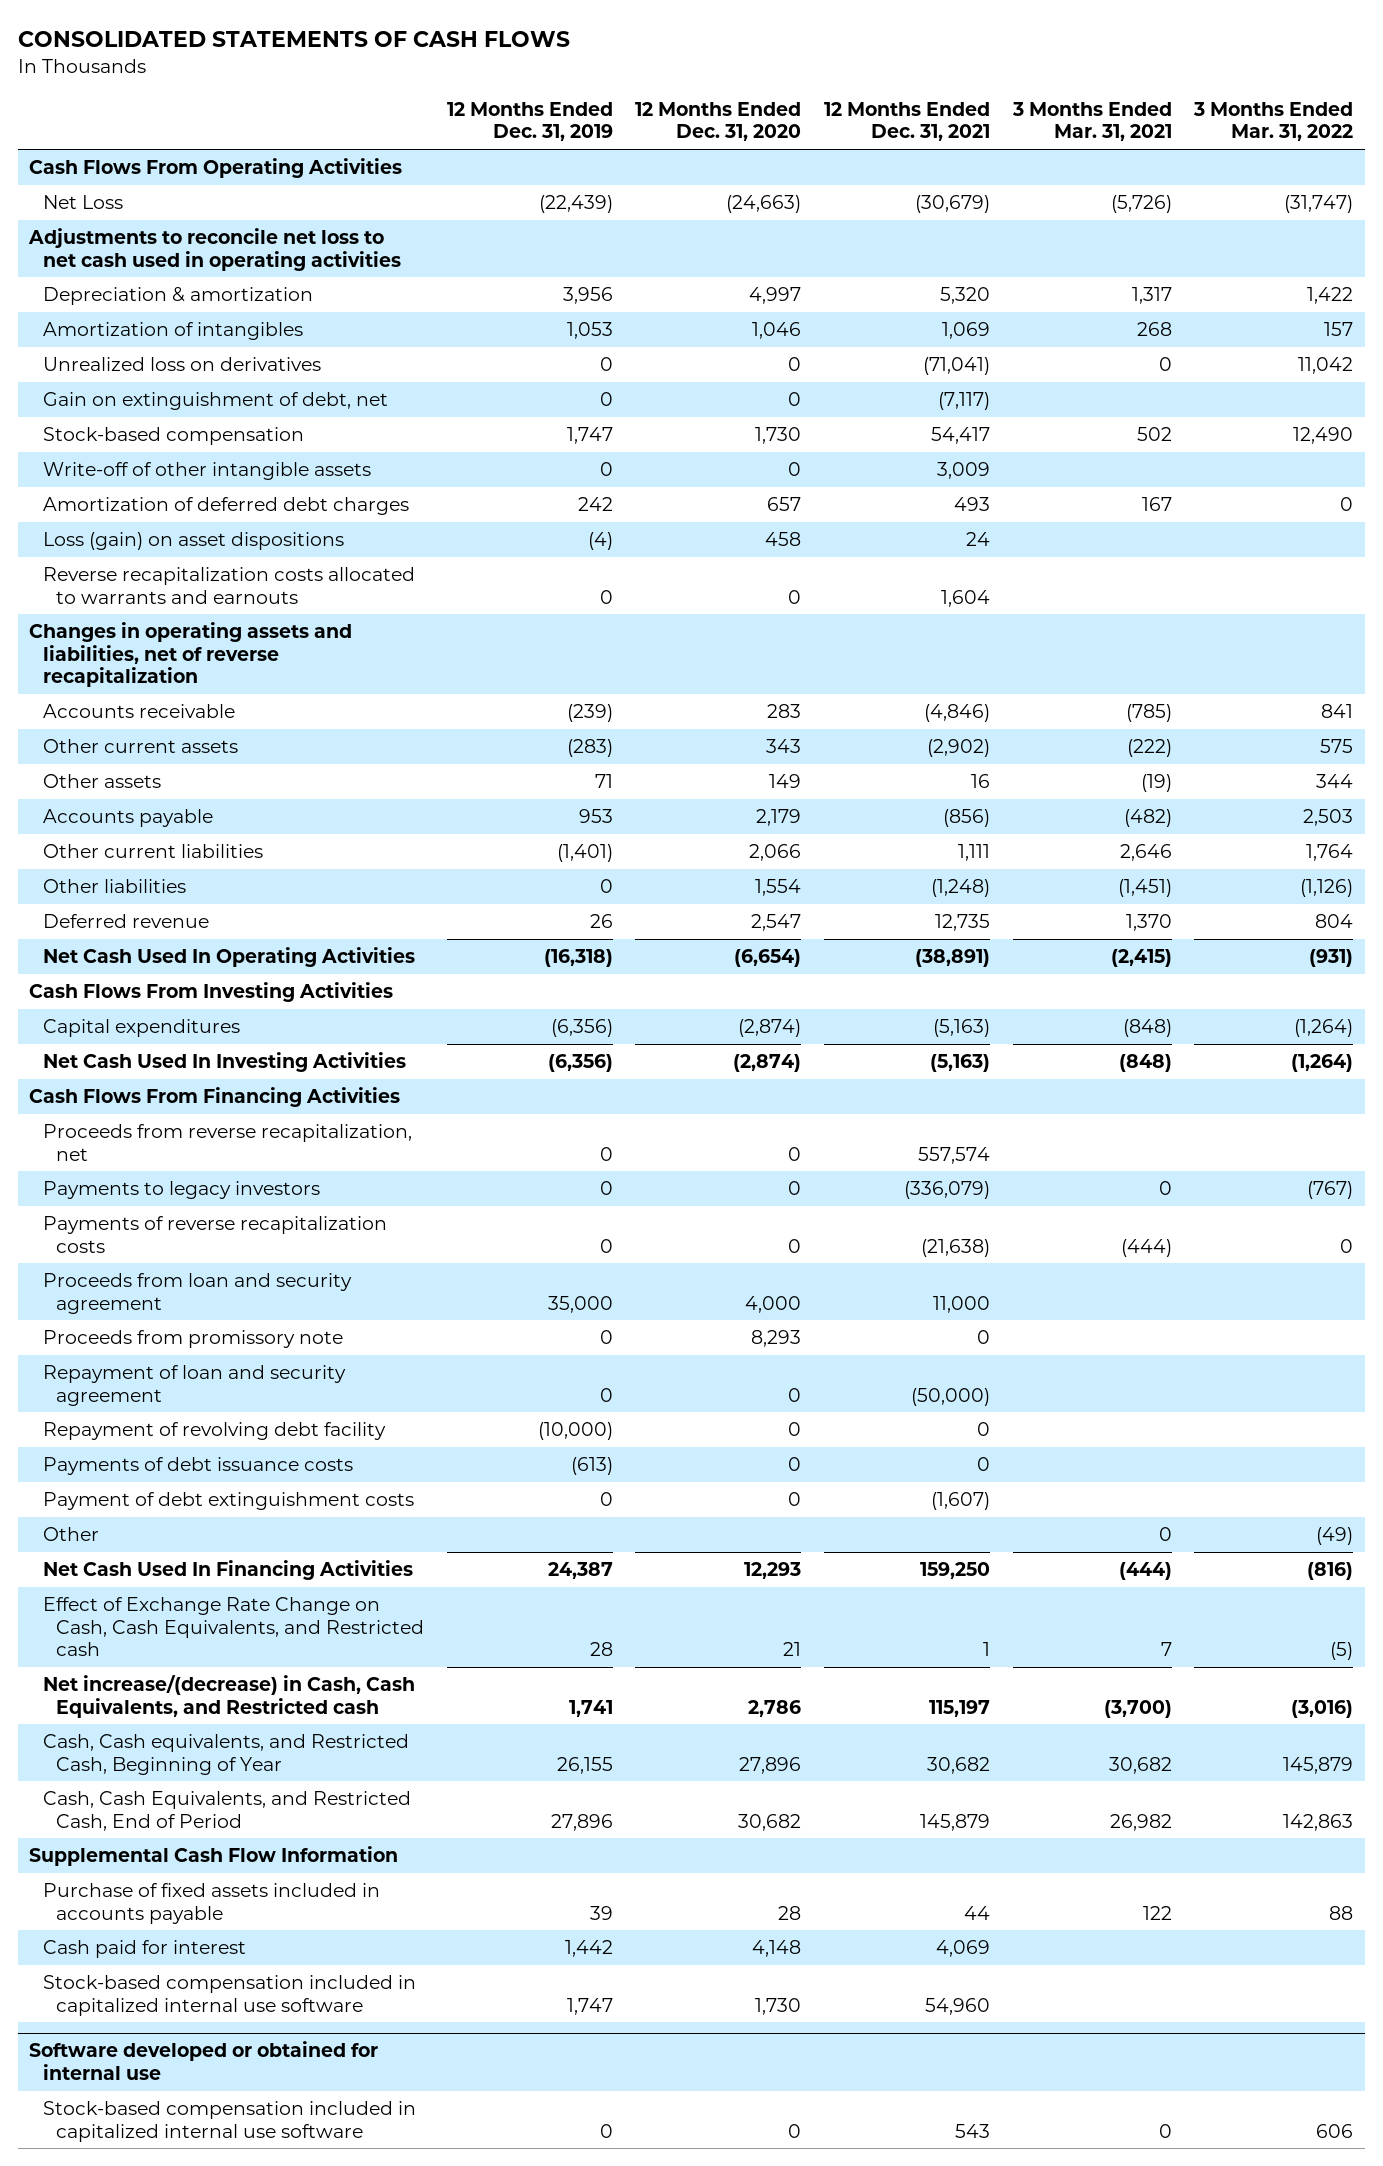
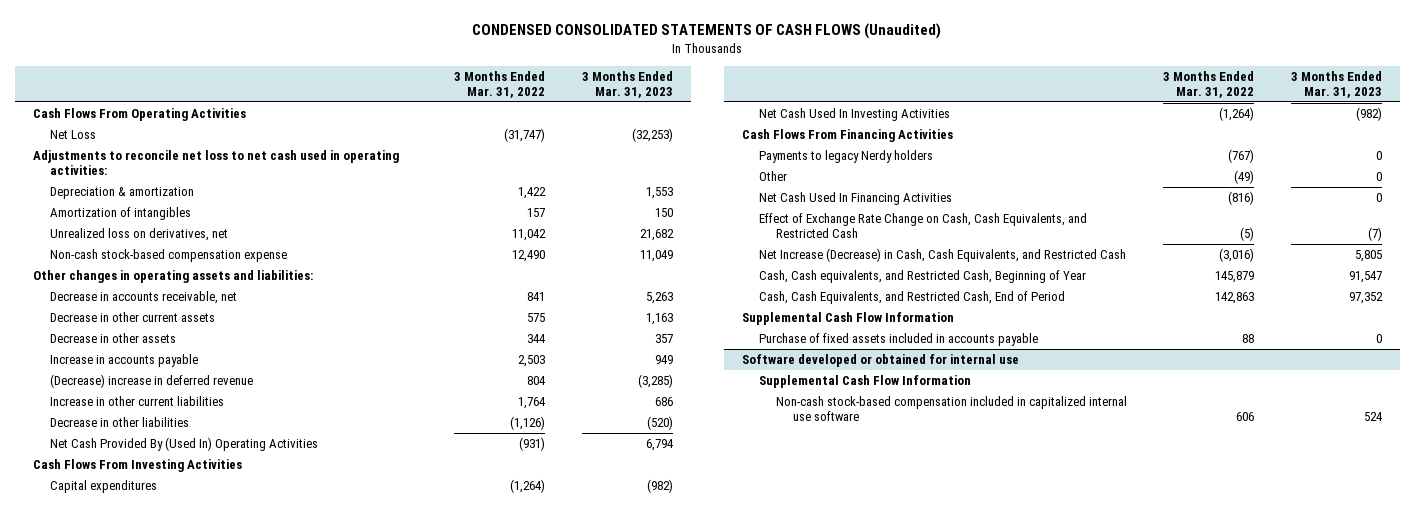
- CONSOLIDATED STATEMENTS OF CASH FLOWS
+ CONDENSED CONSOLIDATED STATEMENTS OF CASH FLOWS (Unaudited)
- | 12 Months Ended Dec. 31, 2019 | 12 Months Ended Dec. 31, 2020 | 12 Months Ended Dec. 31, 2021 | 3 Months Ended Mar. 31, 2021 | 3 Months Ended Mar. 31, 2022
+ | 3 Months Ended Mar. 31, 2022 | 3 Months Ended Mar. 31, 2023
- Adjustments to reconcile net loss to net cash used in operating activities
+ Adjustments to reconcile net loss to net cash used in operating activities:
- Unrealized loss on derivatives | 0 | 0 | (71,041) | 0 | 11,042
- Gain on extinguishment of debt, net | 0 | 0 | (7,117) | |
- Stock-based compensation | 1,747 | 1,730 | 54,417 | 502 | 12,490
- Write-off of other intangible assets | 0 | 0 | 3,009 | |
- Amortization of deferred debt charges | 242 | 657 | 493 | 167 | 0
- Loss (gain) on asset dispositions | (4) | 458 | 24 | |
- Reverse recapitalization costs allocated to warrants and earnouts | 0 | 0 | 1,604 | |
- Changes in operating assets and liabilities, net of reverse recapitalization
- Accounts receivable | (239) | 283 | (4,846) | (785) | 841
- Other current assets | (283) | 343 | (2,902) | (222) | 575
- Other assets | 71 | 149 | 16 | (19) | 344
- Accounts payable | 953 | 2,179 | (856) | (482) | 2,503
- Other current liabilities | (1,401) | 2,066 | 1,111 | 2,646 | 1,764
- Other liabilities | 0 | 1,554 | (1,248) | (1,451) | (1,126)
- Deferred revenue | 26 | 2,547 | 12,735 | 1,370 | 804
- Net Cash Used In Operating Activities | (16,318) | (6,654) | (38,891) | (2,415) | (931)
+ Unrealized loss on derivatives, net | 11,042 | 21,682
+ Non-cash stock-based compensation expense | 12,490 | 11,049
+ Other changes in operating assets and liabilities:
+ Decrease in accounts receivable, net | 841 | 5,263
+ Decrease in other current assets | 575 | 1,163
+ Decrease in other assets | 344 | 357
+ Increase in accounts payable | 2,503 | 949
+ (Decrease) increase in deferred revenue | 804 | (3,285)
+ Increase in other current liabilities | 1,764 | 686
+ Decrease in other liabilities | (1,126) | (520)
+ Net Cash Provided By (Used In) Operating Activities | (931) | 6,794
- Proceeds from reverse recapitalization, net | 0 | 0 | 557,574 | |
- Payments to legacy investors | 0 | 0 | (336,079) | 0 | (767)
- Payments of reverse recapitalization costs | 0 | 0 | (21,638) | (444) | 0
- Proceeds from loan and security agreement | 35,000 | 4,000 | 11,000 | |
- Proceeds from promissory note | 0 | 8,293 | 0 | |
- Repayment of loan and security agreement | 0 | 0 | (50,000) | |
- Repayment of revolving debt facility | (10,000) | 0 | 0 | |
- Payments of debt issuance costs | (613) | 0 | 0 | |
- Payment of debt extinguishment costs | 0 | 0 | (1,607) | |
+ Payments to legacy Nerdy holders | (767) | 0
- Effect of Exchange Rate Change on Cash, Cash Equivalents, and Restricted cash | 28 | 21 | 1 | 7 | (5)
- Net increase/(decrease) in Cash, Cash Equivalents, and Restricted cash | 1,741 | 2,786 | 115,197 | (3,700) | (3,016)
+ Effect of Exchange Rate Change on Cash, Cash Equivalents, and Restricted Cash | (5) | (7)
+ Net Increase (Decrease) in Cash, Cash Equivalents, and Restricted Cash | (3,016) | 5,805
- Cash paid for interest | 1,442 | 4,148 | 4,069 | |
- Stock-based compensation included in capitalized internal use software | 1,747 | 1,730 | 54,960 | |
@ Software developed or obtained for internal use
- Stock-based compensation included in capitalized internal use software | 0 | 0 | 543 | 0 | 606
+ Supplemental Cash Flow Information
+ Non-cash stock-based compensation included in capitalized internal use software | 606 | 524

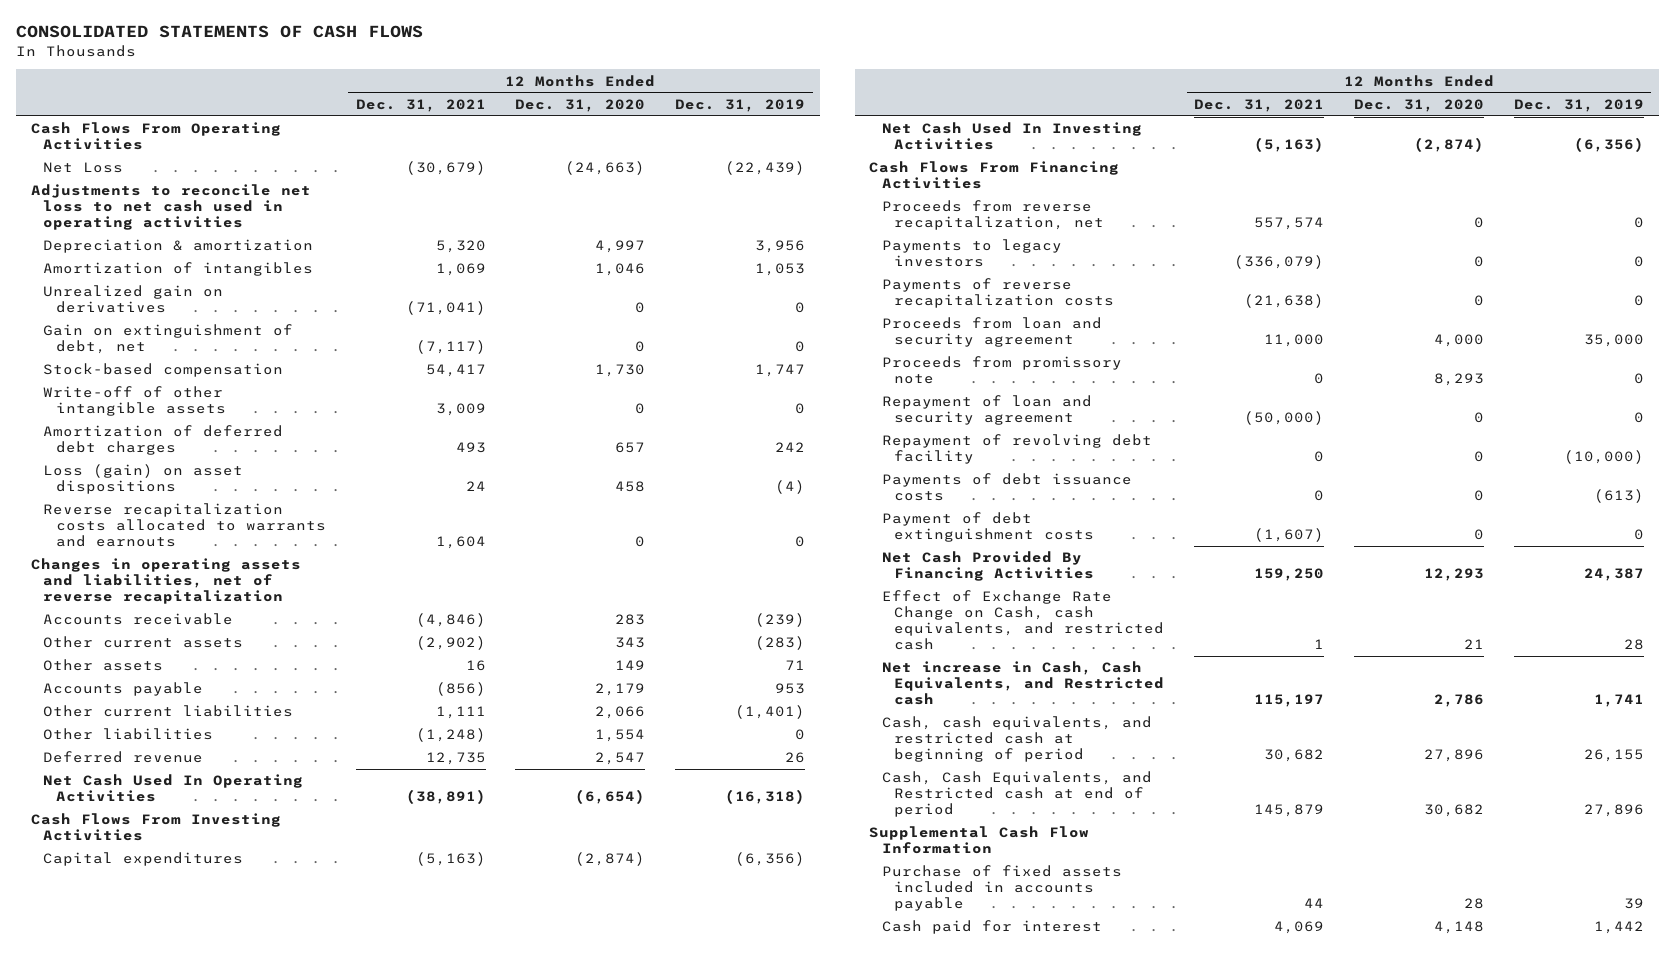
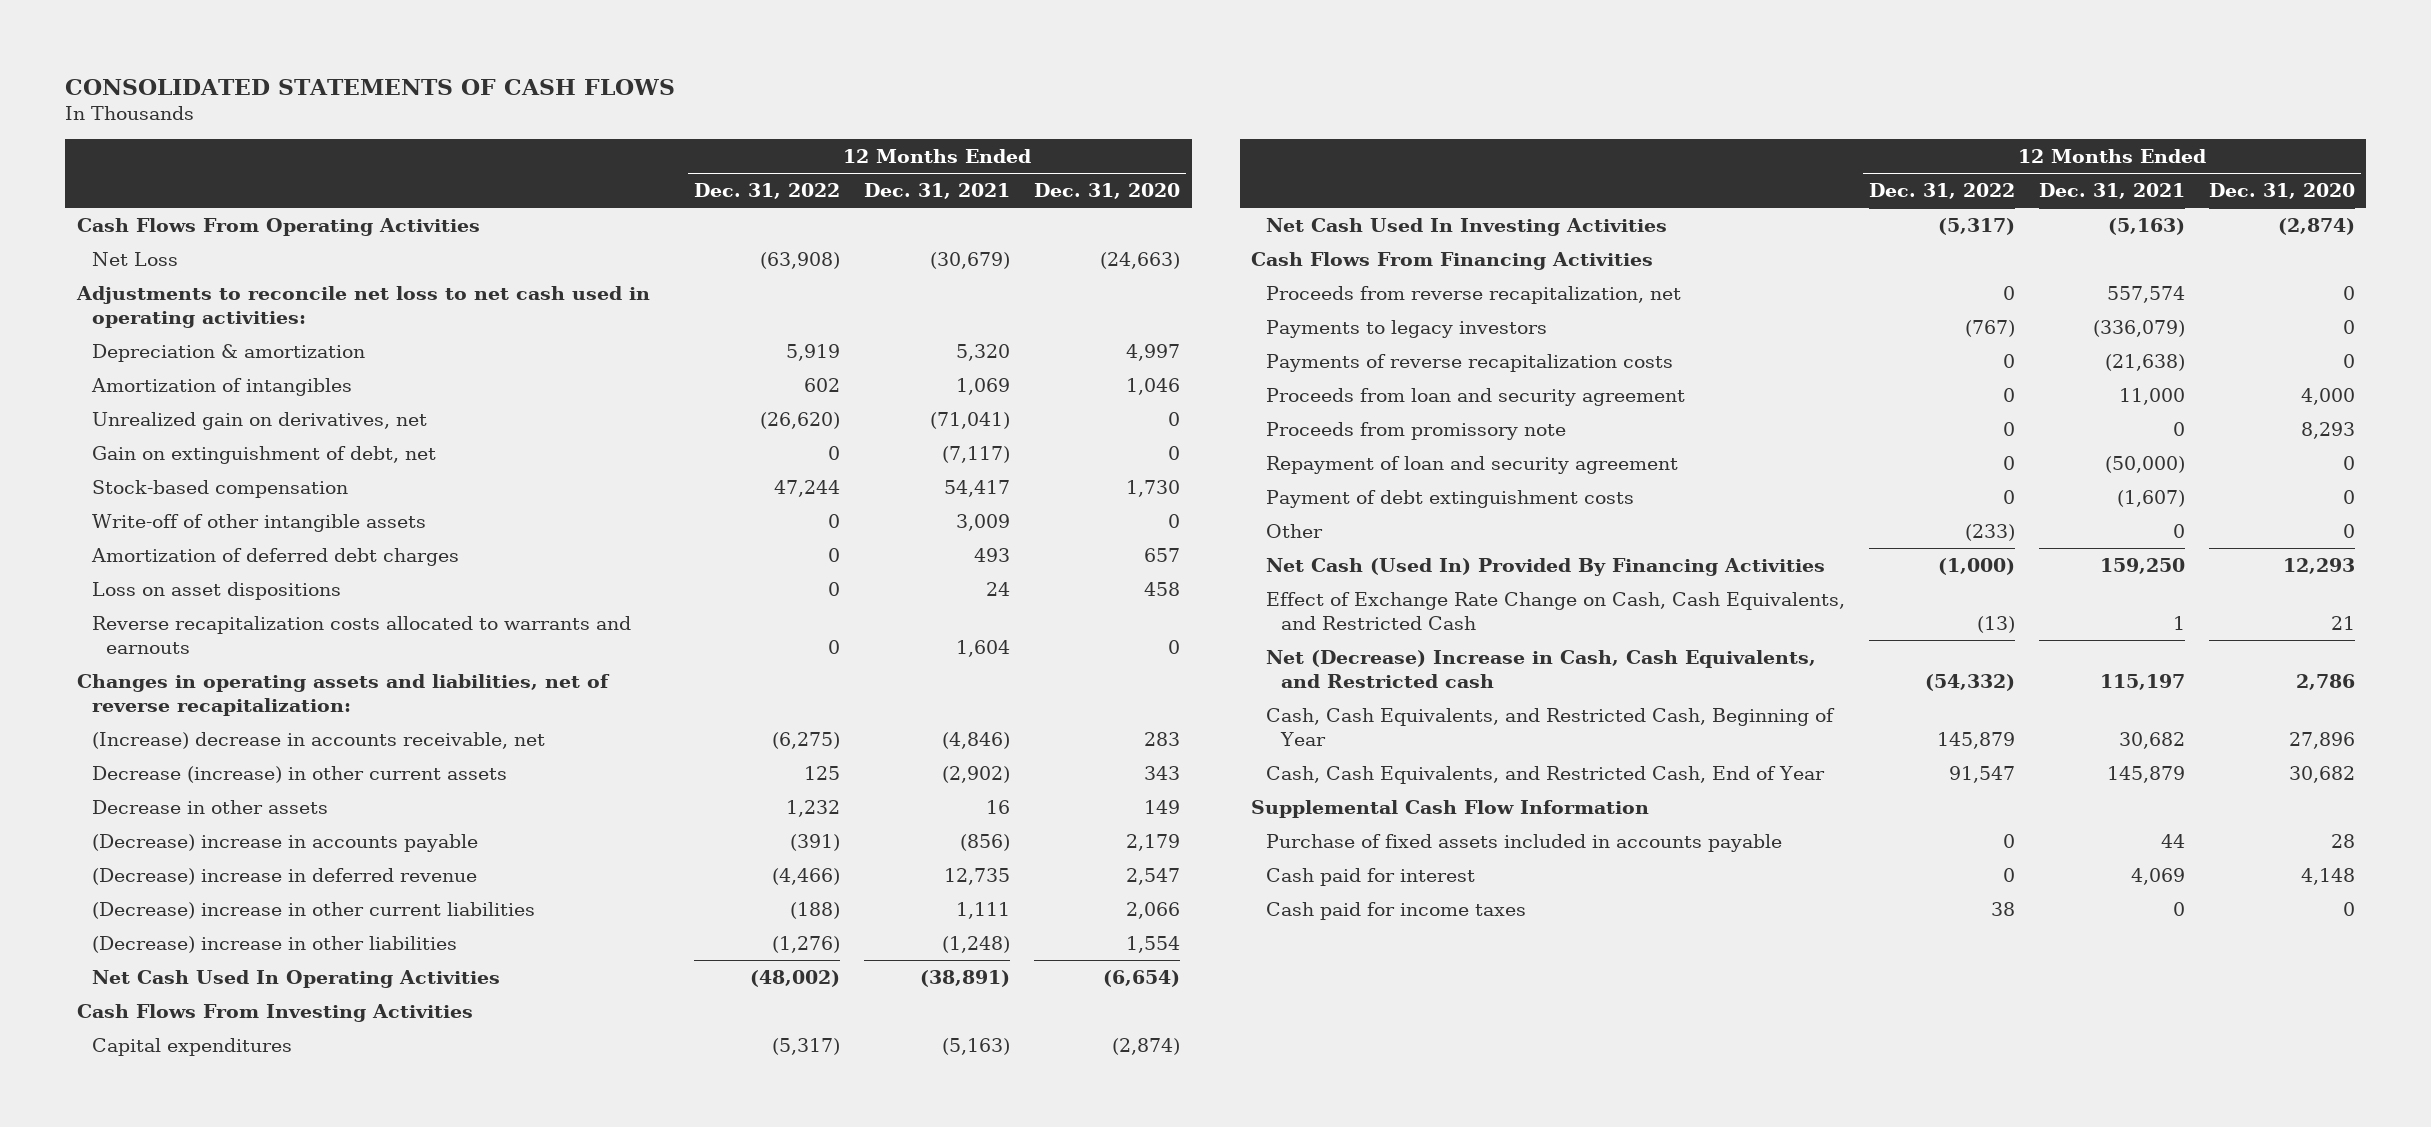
- | 12 Months Ended Dec. 31, 2021 | 12 Months Ended Dec. 31, 2020 | 12 Months Ended Dec. 31, 2019
+ | 12 Months Ended Dec. 31, 2022 | 12 Months Ended Dec. 31, 2021 | 12 Months Ended Dec. 31, 2020
- Adjustments to reconcile net loss to net cash used in operating activities
+ Adjustments to reconcile net loss to net cash used in operating activities:
- Unrealized gain on derivatives | (71,041) | 0 | 0
+ Unrealized gain on derivatives, net | (26,620) | (71,041) | 0
- Loss (gain) on asset dispositions | 24 | 458 | (4)
+ Loss on asset dispositions | 0 | 24 | 458
- Changes in operating assets and liabilities, net of reverse recapitalization
- Accounts receivable | (4,846) | 283 | (239)
- Other current assets | (2,902) | 343 | (283)
- Other assets | 16 | 149 | 71
- Accounts payable | (856) | 2,179 | 953
- Other current liabilities | 1,111 | 2,066 | (1,401)
- Other liabilities | (1,248) | 1,554 | 0
- Deferred revenue | 12,735 | 2,547 | 26
+ Changes in operating assets and liabilities, net of reverse recapitalization:
+ (Increase) decrease in accounts receivable, net | (6,275) | (4,846) | 283
+ Decrease (increase) in other current assets | 125 | (2,902) | 343
+ Decrease in other assets | 1,232 | 16 | 149
+ (Decrease) increase in accounts payable | (391) | (856) | 2,179
+ (Decrease) increase in deferred revenue | (4,466) | 12,735 | 2,547
+ (Decrease) increase in other current liabilities | (188) | 1,111 | 2,066
+ (Decrease) increase in other liabilities | (1,276) | (1,248) | 1,554
- Repayment of revolving debt facility | 0 | 0 | (10,000)
- Payments of debt issuance costs | 0 | 0 | (613)
- Net Cash Provided By Financing Activities | 159,250 | 12,293 | 24,387
- Effect of Exchange Rate Change on Cash, cash equivalents, and restricted cash | 1 | 21 | 28
- Net increase in Cash, Cash Equivalents, and Restricted cash | 115,197 | 2,786 | 1,741
- Cash, cash equivalents, and restricted cash at beginning of period | 30,682 | 27,896 | 26,155
- Cash, Cash Equivalents, and Restricted cash at end of period | 145,879 | 30,682 | 27,896
+ Other | (233) | 0 | 0
+ Net Cash (Used In) Provided By Financing Activities | (1,000) | 159,250 | 12,293
+ Effect of Exchange Rate Change on Cash, Cash Equivalents, and Restricted Cash | (13) | 1 | 21
+ Net (Decrease) Increase in Cash, Cash Equivalents, and Restricted cash | (54,332) | 115,197 | 2,786
+ Cash, Cash Equivalents, and Restricted Cash, Beginning of Year | 145,879 | 30,682 | 27,896
+ Cash, Cash Equivalents, and Restricted Cash, End of Year | 91,547 | 145,879 | 30,682
+ Cash paid for income taxes | 38 | 0 | 0

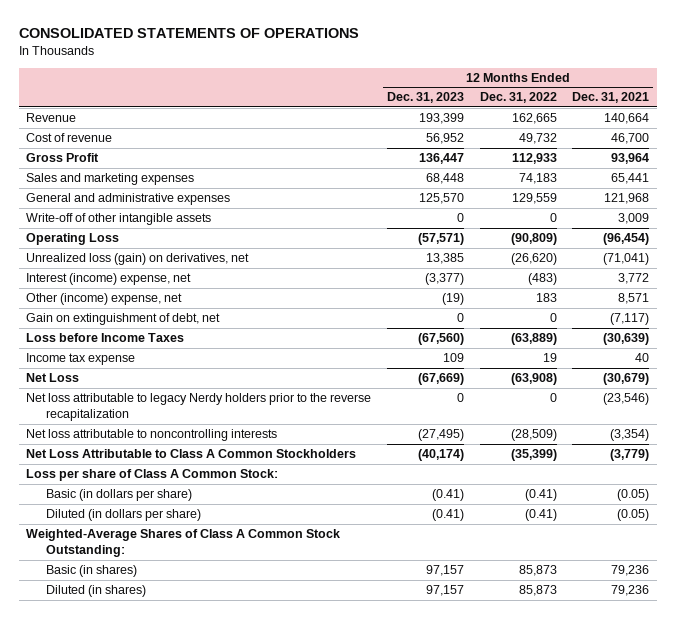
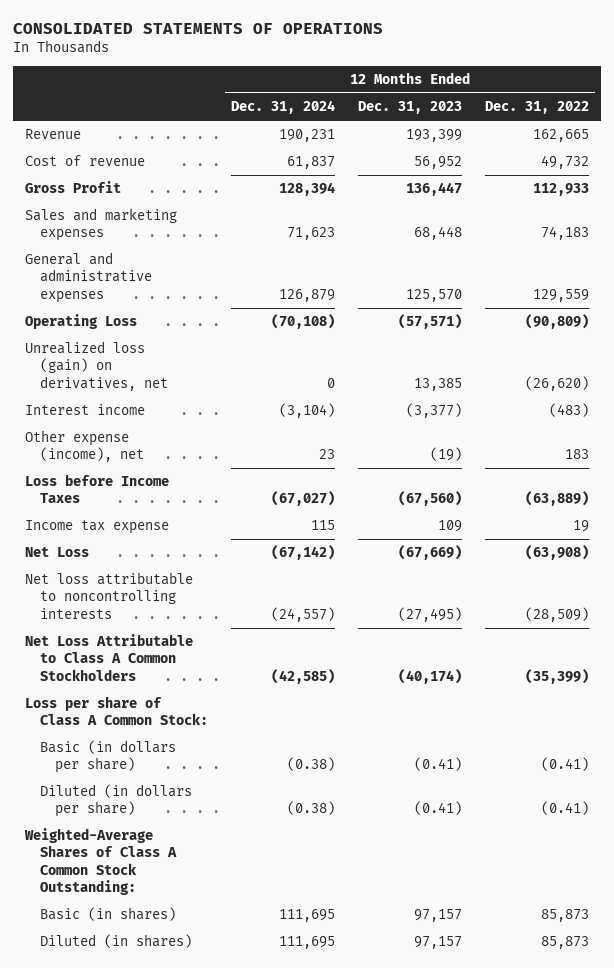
- | 12 Months Ended Dec. 31, 2023 | 12 Months Ended Dec. 31, 2022 | 12 Months Ended Dec. 31, 2021
+ | 12 Months Ended Dec. 31, 2024 | 12 Months Ended Dec. 31, 2023 | 12 Months Ended Dec. 31, 2022
- Write-off of other intangible assets | 0 | 0 | 3,009
- Interest (income) expense, net | (3,377) | (483) | 3,772
- Other (income) expense, net | (19) | 183 | 8,571
- Gain on extinguishment of debt, net | 0 | 0 | (7,117)
+ Interest income | (3,104) | (3,377) | (483)
+ Other expense (income), net | 23 | (19) | 183
- Net loss attributable to legacy Nerdy holders prior to the reverse recapitalization | 0 | 0 | (23,546)

